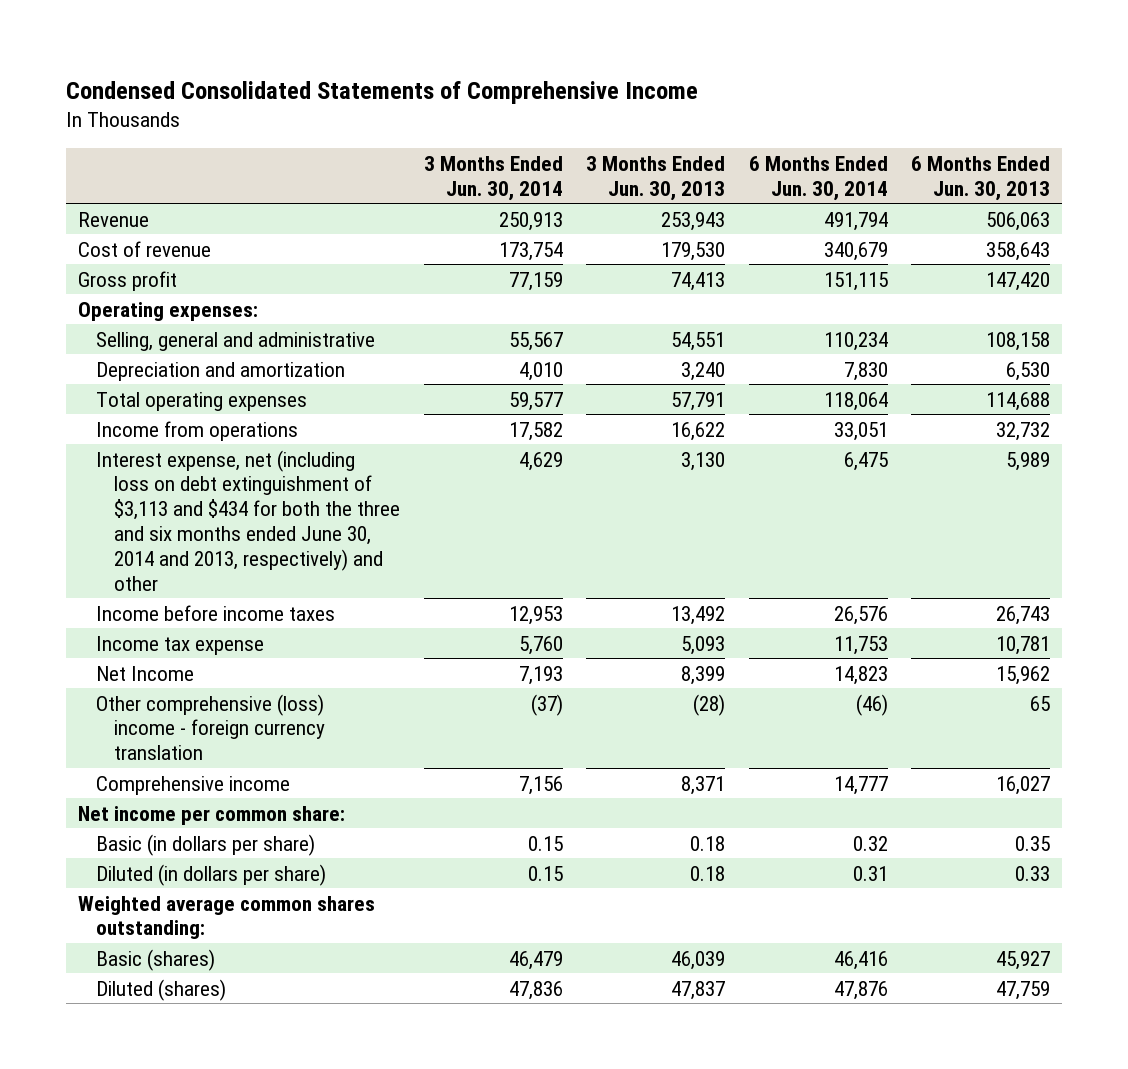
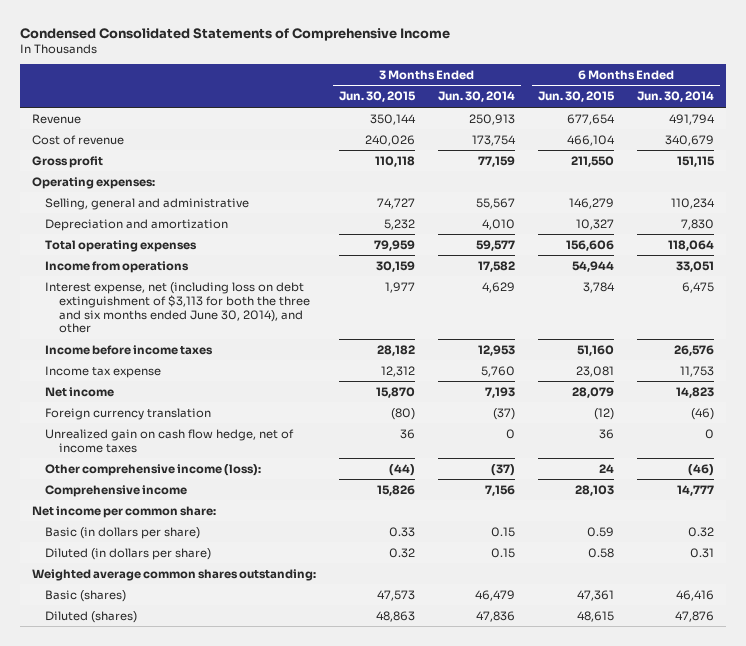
- | 3 Months Ended Jun. 30, 2014 | 3 Months Ended Jun. 30, 2013 | 6 Months Ended Jun. 30, 2014 | 6 Months Ended Jun. 30, 2013
+ | 3 Months Ended Jun. 30, 2015 | 3 Months Ended Jun. 30, 2014 | 6 Months Ended Jun. 30, 2015 | 6 Months Ended Jun. 30, 2014
- Interest expense, net (including loss on debt extinguishment of $3,113 and $434 for both the three and six months ended June 30, 2014 and 2013, respectively) and other | 4,629 | 3,130 | 6,475 | 5,989
+ Interest expense, net (including loss on debt extinguishment of $3,113 for both the three and six months ended June 30, 2014), and other | 1,977 | 4,629 | 3,784 | 6,475
- Net Income | 7,193 | 8,399 | 14,823 | 15,962
- Other comprehensive (loss) income - foreign currency translation | (37) | (28) | (46) | 65
+ Net income | 15,870 | 7,193 | 28,079 | 14,823
+ Foreign currency translation | (80) | (37) | (12) | (46)
+ Unrealized gain on cash flow hedge, net of income taxes | 36 | 0 | 36 | 0
+ Other comprehensive income (loss): | (44) | (37) | 24 | (46)

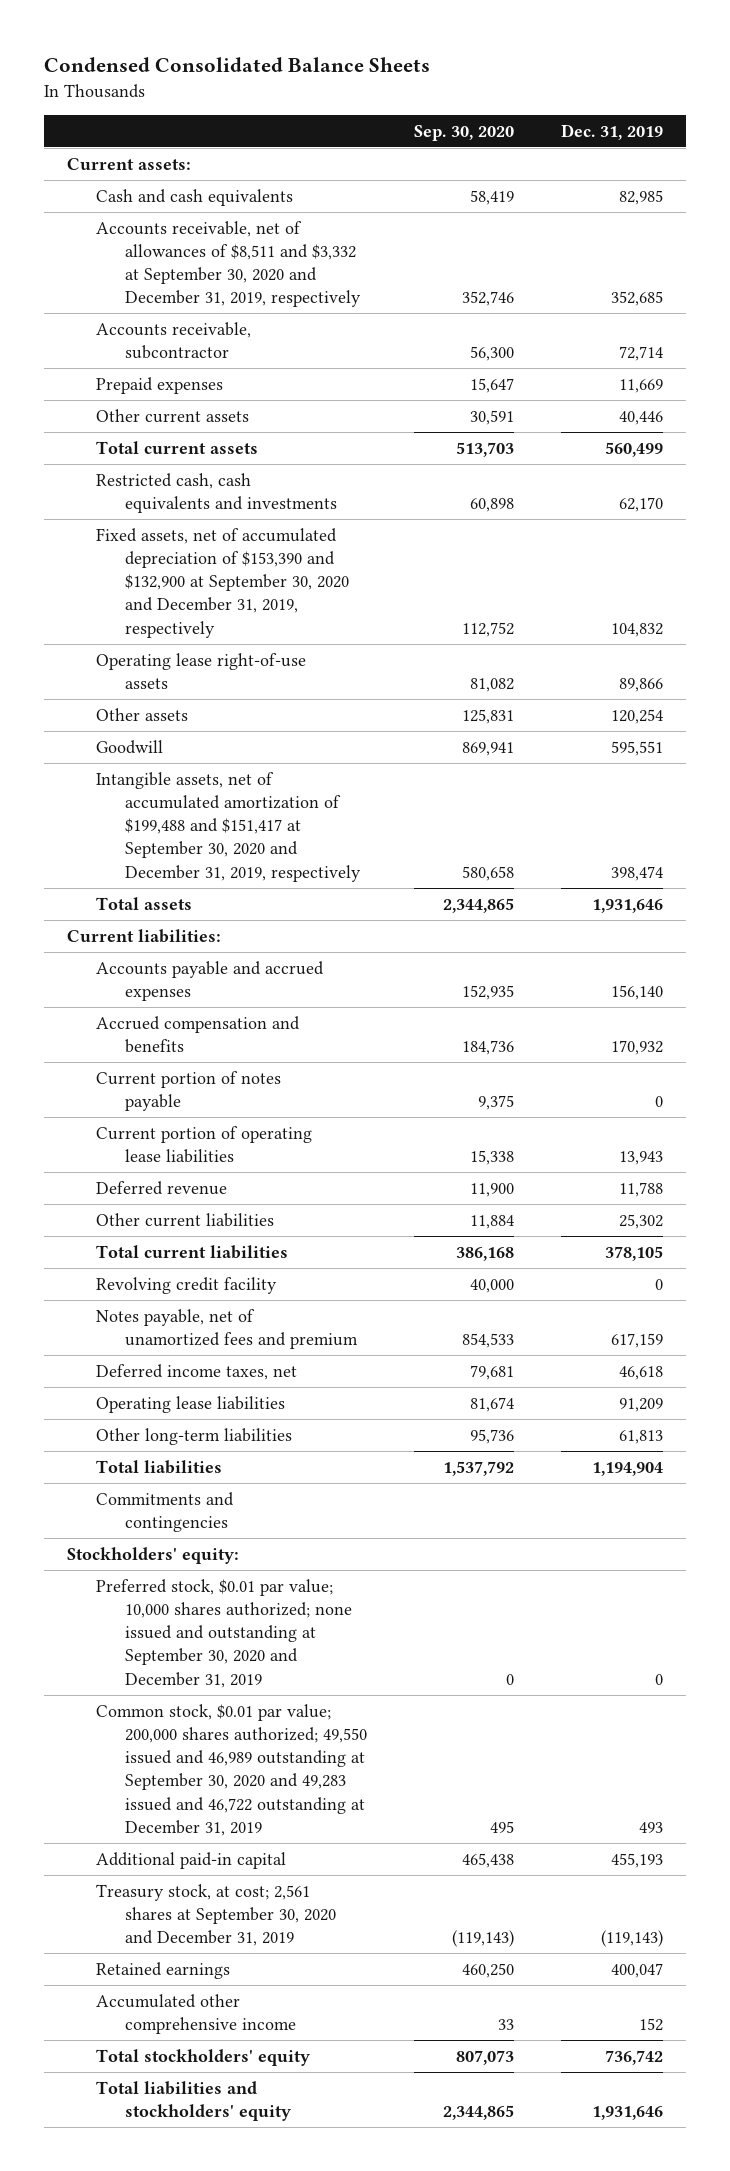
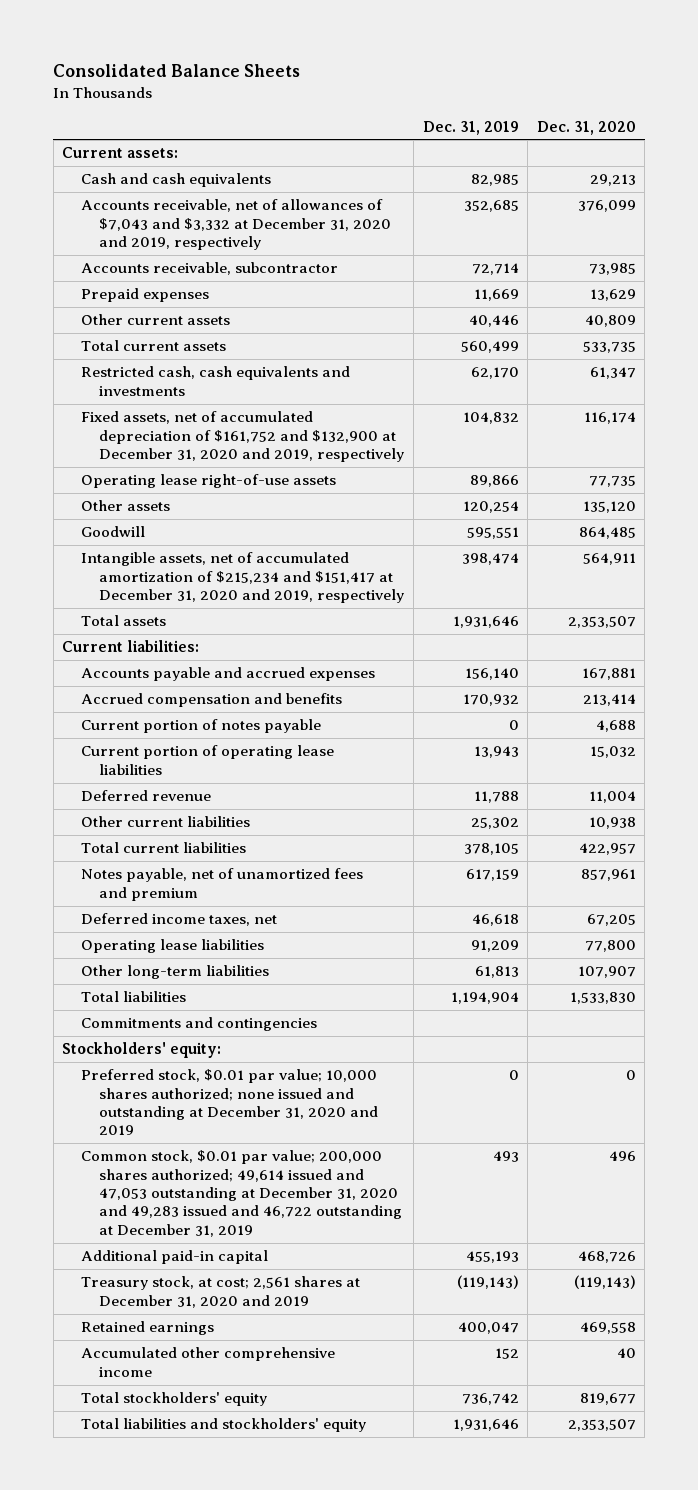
- Condensed Consolidated Balance Sheets
+ Consolidated Balance Sheets
- | Sep. 30, 2020 | Dec. 31, 2019
+ | Dec. 31, 2019 | Dec. 31, 2020
- Accounts receivable, net of allowances of $8,511 and $3,332 at September 30, 2020 and December 31, 2019, respectively | 352,746 | 352,685
+ Accounts receivable, net of allowances of $7,043 and $3,332 at December 31, 2020 and 2019, respectively | 352,685 | 376,099
- Fixed assets, net of accumulated depreciation of $153,390 and $132,900 at September 30, 2020 and December 31, 2019, respectively | 112,752 | 104,832
+ Fixed assets, net of accumulated depreciation of $161,752 and $132,900 at December 31, 2020 and 2019, respectively | 104,832 | 116,174
- Intangible assets, net of accumulated amortization of $199,488 and $151,417 at September 30, 2020 and December 31, 2019, respectively | 580,658 | 398,474
+ Intangible assets, net of accumulated amortization of $215,234 and $151,417 at December 31, 2020 and 2019, respectively | 398,474 | 564,911
- Revolving credit facility | 40,000 | 0
- Preferred stock, $0.01 par value; 10,000 shares authorized; none issued and outstanding at September 30, 2020 and December 31, 2019 | 0 | 0
- Common stock, $0.01 par value; 200,000 shares authorized; 49,550 issued and 46,989 outstanding at September 30, 2020 and 49,283 issued and 46,722 outstanding at December 31, 2019 | 495 | 493
+ Preferred stock, $0.01 par value; 10,000 shares authorized; none issued and outstanding at December 31, 2020 and 2019 | 0 | 0
+ Common stock, $0.01 par value; 200,000 shares authorized; 49,614 issued and 47,053 outstanding at December 31, 2020 and 49,283 issued and 46,722 outstanding at December 31, 2019 | 493 | 496
- Treasury stock, at cost; 2,561 shares at September 30, 2020 and December 31, 2019 | (119,143) | (119,143)
+ Treasury stock, at cost; 2,561 shares at December 31, 2020 and 2019 | (119,143) | (119,143)

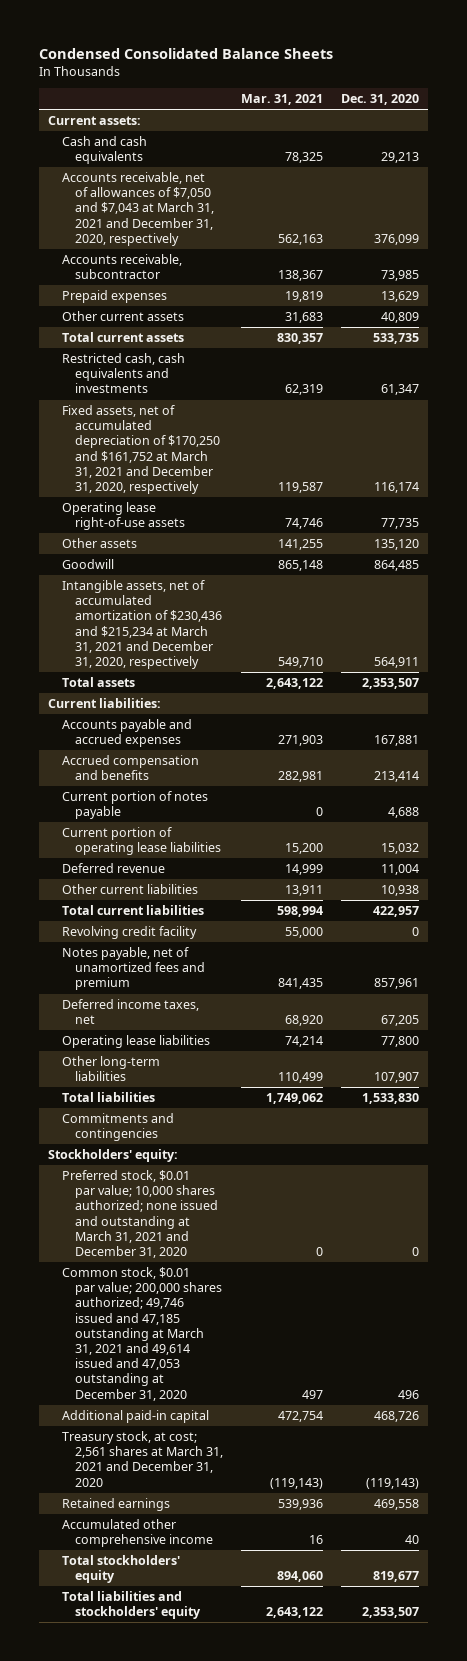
- Consolidated Balance Sheets
+ Condensed Consolidated Balance Sheets
- | Dec. 31, 2019 | Dec. 31, 2020
+ | Mar. 31, 2021 | Dec. 31, 2020
- Accounts receivable, net of allowances of $7,043 and $3,332 at December 31, 2020 and 2019, respectively | 352,685 | 376,099
+ Accounts receivable, net of allowances of $7,050 and $7,043 at March 31, 2021 and December 31, 2020, respectively | 562,163 | 376,099
- Fixed assets, net of accumulated depreciation of $161,752 and $132,900 at December 31, 2020 and 2019, respectively | 104,832 | 116,174
+ Fixed assets, net of accumulated depreciation of $170,250 and $161,752 at March 31, 2021 and December 31, 2020, respectively | 119,587 | 116,174
- Intangible assets, net of accumulated amortization of $215,234 and $151,417 at December 31, 2020 and 2019, respectively | 398,474 | 564,911
+ Intangible assets, net of accumulated amortization of $230,436 and $215,234 at March 31, 2021 and December 31, 2020, respectively | 549,710 | 564,911
+ Revolving credit facility | 55,000 | 0
- Preferred stock, $0.01 par value; 10,000 shares authorized; none issued and outstanding at December 31, 2020 and 2019 | 0 | 0
- Common stock, $0.01 par value; 200,000 shares authorized; 49,614 issued and 47,053 outstanding at December 31, 2020 and 49,283 issued and 46,722 outstanding at December 31, 2019 | 493 | 496
+ Preferred stock, $0.01 par value; 10,000 shares authorized; none issued and outstanding at March 31, 2021 and December 31, 2020 | 0 | 0
+ Common stock, $0.01 par value; 200,000 shares authorized; 49,746 issued and 47,185 outstanding at March 31, 2021 and 49,614 issued and 47,053 outstanding at December 31, 2020 | 497 | 496
- Treasury stock, at cost; 2,561 shares at December 31, 2020 and 2019 | (119,143) | (119,143)
+ Treasury stock, at cost; 2,561 shares at March 31, 2021 and December 31, 2020 | (119,143) | (119,143)

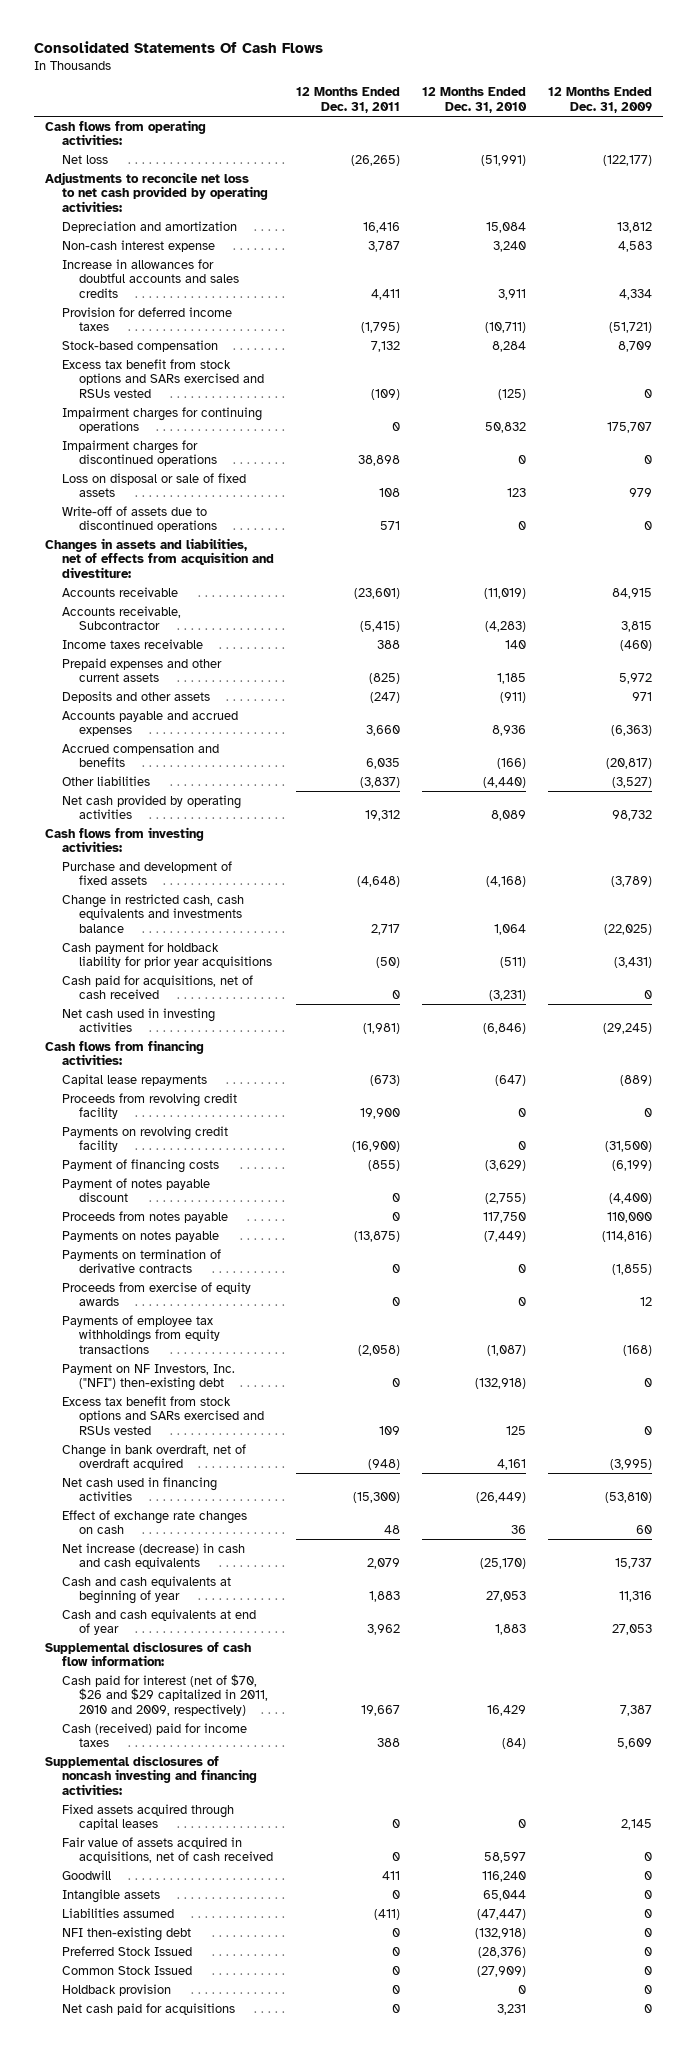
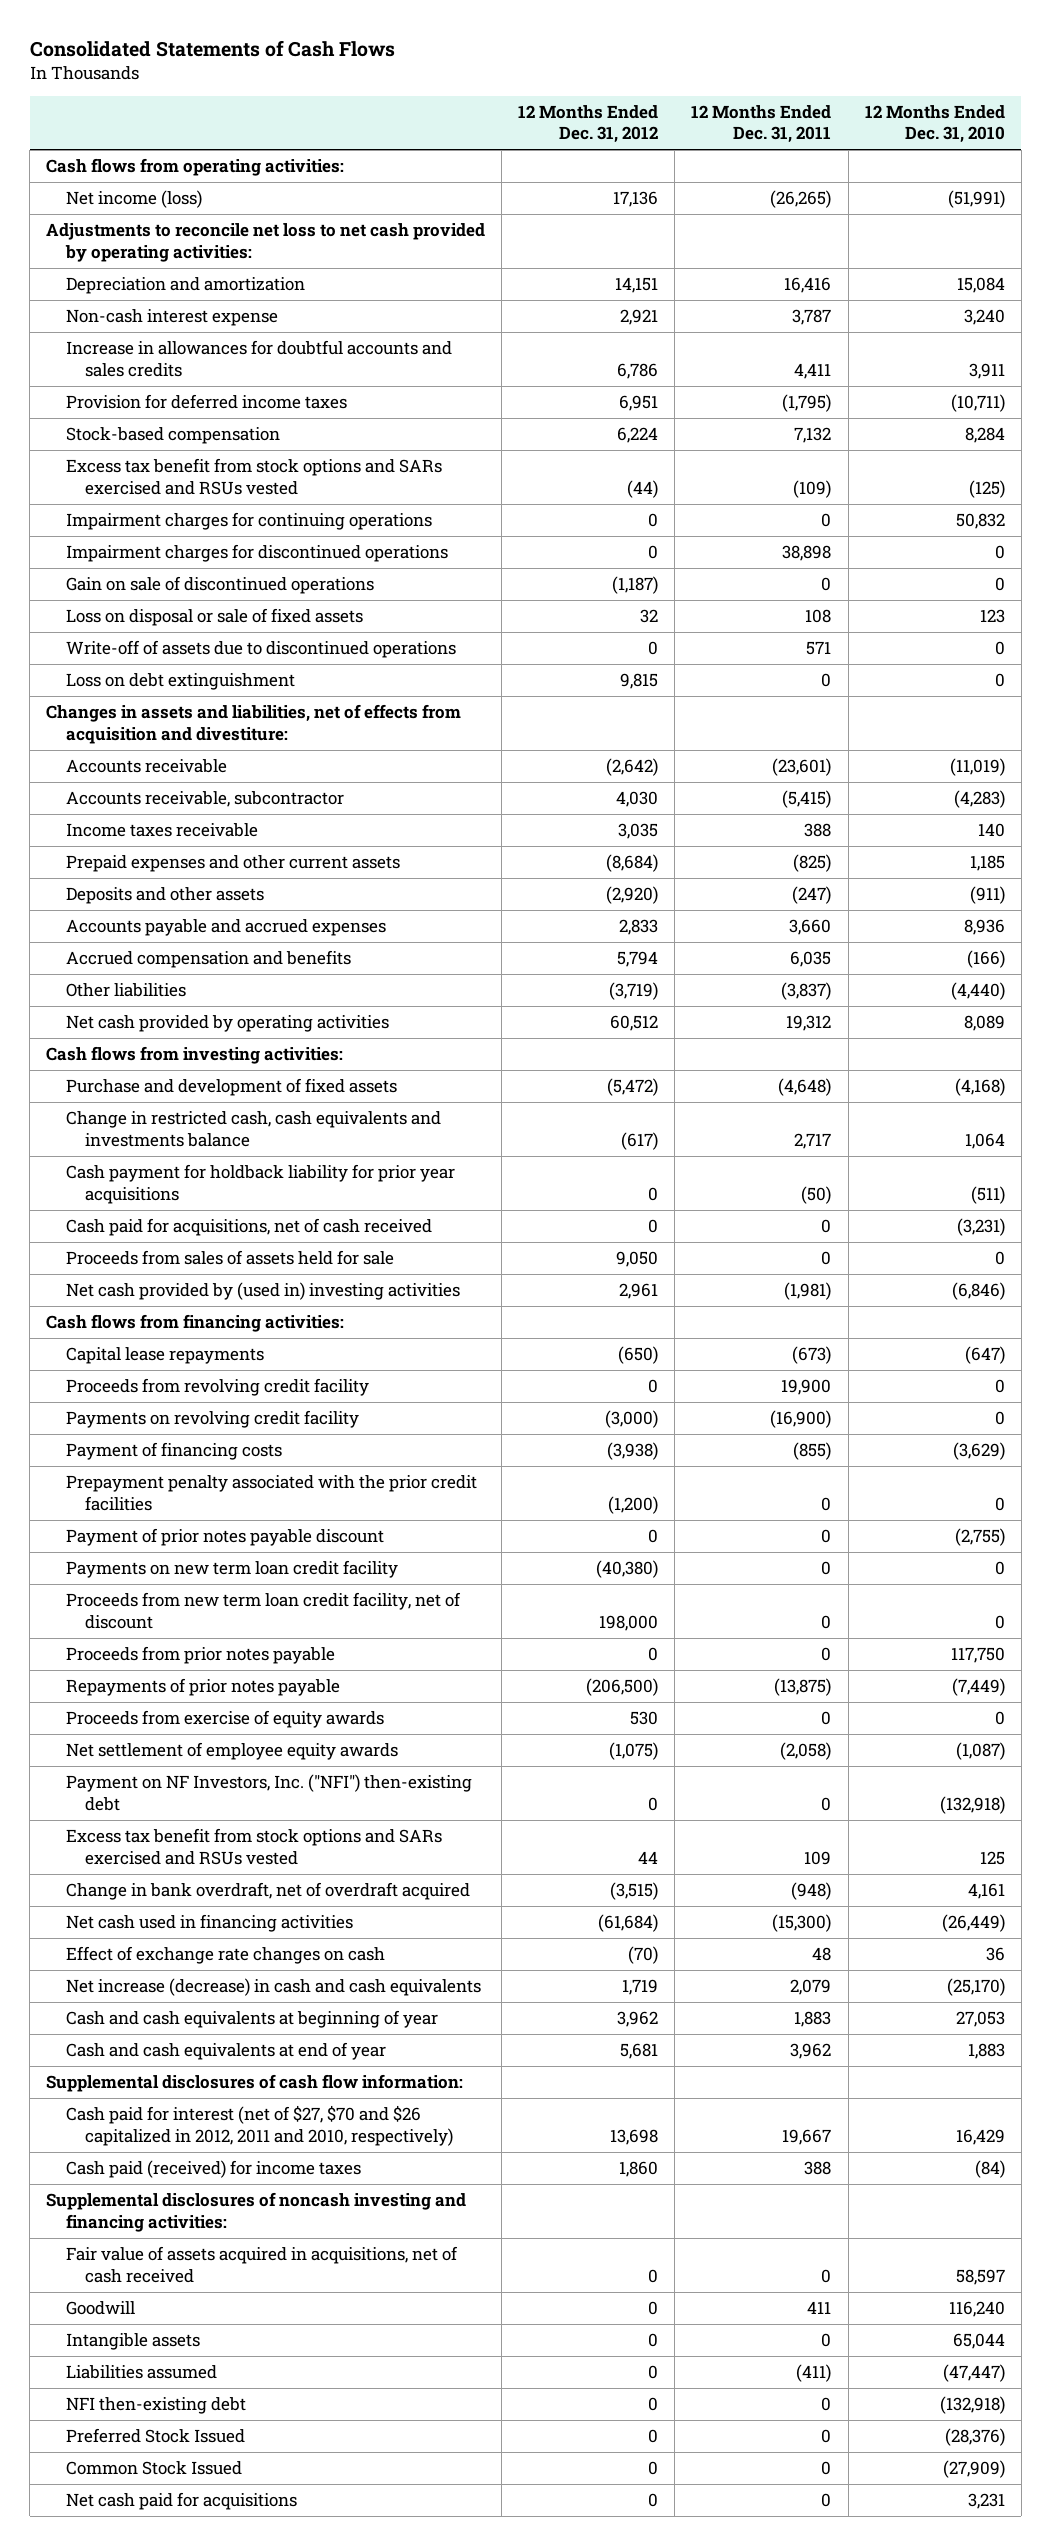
- Consolidated Statements Of Cash Flows
+ Consolidated Statements of Cash Flows
- | 12 Months Ended Dec. 31, 2011 | 12 Months Ended Dec. 31, 2010 | 12 Months Ended Dec. 31, 2009
+ | 12 Months Ended Dec. 31, 2012 | 12 Months Ended Dec. 31, 2011 | 12 Months Ended Dec. 31, 2010
- Net loss | (26,265) | (51,991) | (122,177)
+ Net income (loss) | 17,136 | (26,265) | (51,991)
+ Gain on sale of discontinued operations | (1,187) | 0 | 0
+ Loss on debt extinguishment | 9,815 | 0 | 0
- Accounts receivable, Subcontractor | (5,415) | (4,283) | 3,815
+ Accounts receivable, subcontractor | 4,030 | (5,415) | (4,283)
- Net cash used in investing activities | (1,981) | (6,846) | (29,245)
+ Proceeds from sales of assets held for sale | 9,050 | 0 | 0
+ Net cash provided by (used in) investing activities | 2,961 | (1,981) | (6,846)
- Payment of notes payable discount | 0 | (2,755) | (4,400)
- Proceeds from notes payable | 0 | 117,750 | 110,000
- Payments on notes payable | (13,875) | (7,449) | (114,816)
- Payments on termination of derivative contracts | 0 | 0 | (1,855)
+ Prepayment penalty associated with the prior credit facilities | (1,200) | 0 | 0
+ Payment of prior notes payable discount | 0 | 0 | (2,755)
+ Payments on new term loan credit facility | (40,380) | 0 | 0
+ Proceeds from new term loan credit facility, net of discount | 198,000 | 0 | 0
+ Proceeds from prior notes payable | 0 | 0 | 117,750
+ Repayments of prior notes payable | (206,500) | (13,875) | (7,449)
- Payments of employee tax withholdings from equity transactions | (2,058) | (1,087) | (168)
+ Net settlement of employee equity awards | (1,075) | (2,058) | (1,087)
- Cash paid for interest (net of $70, $26 and $29 capitalized in 2011, 2010 and 2009, respectively) | 19,667 | 16,429 | 7,387
- Cash (received) paid for income taxes | 388 | (84) | 5,609
+ Cash paid for interest (net of $27, $70 and $26 capitalized in 2012, 2011 and 2010, respectively) | 13,698 | 19,667 | 16,429
+ Cash paid (received) for income taxes | 1,860 | 388 | (84)
- Fixed assets acquired through capital leases | 0 | 0 | 2,145
- Holdback provision | 0 | 0 | 0

